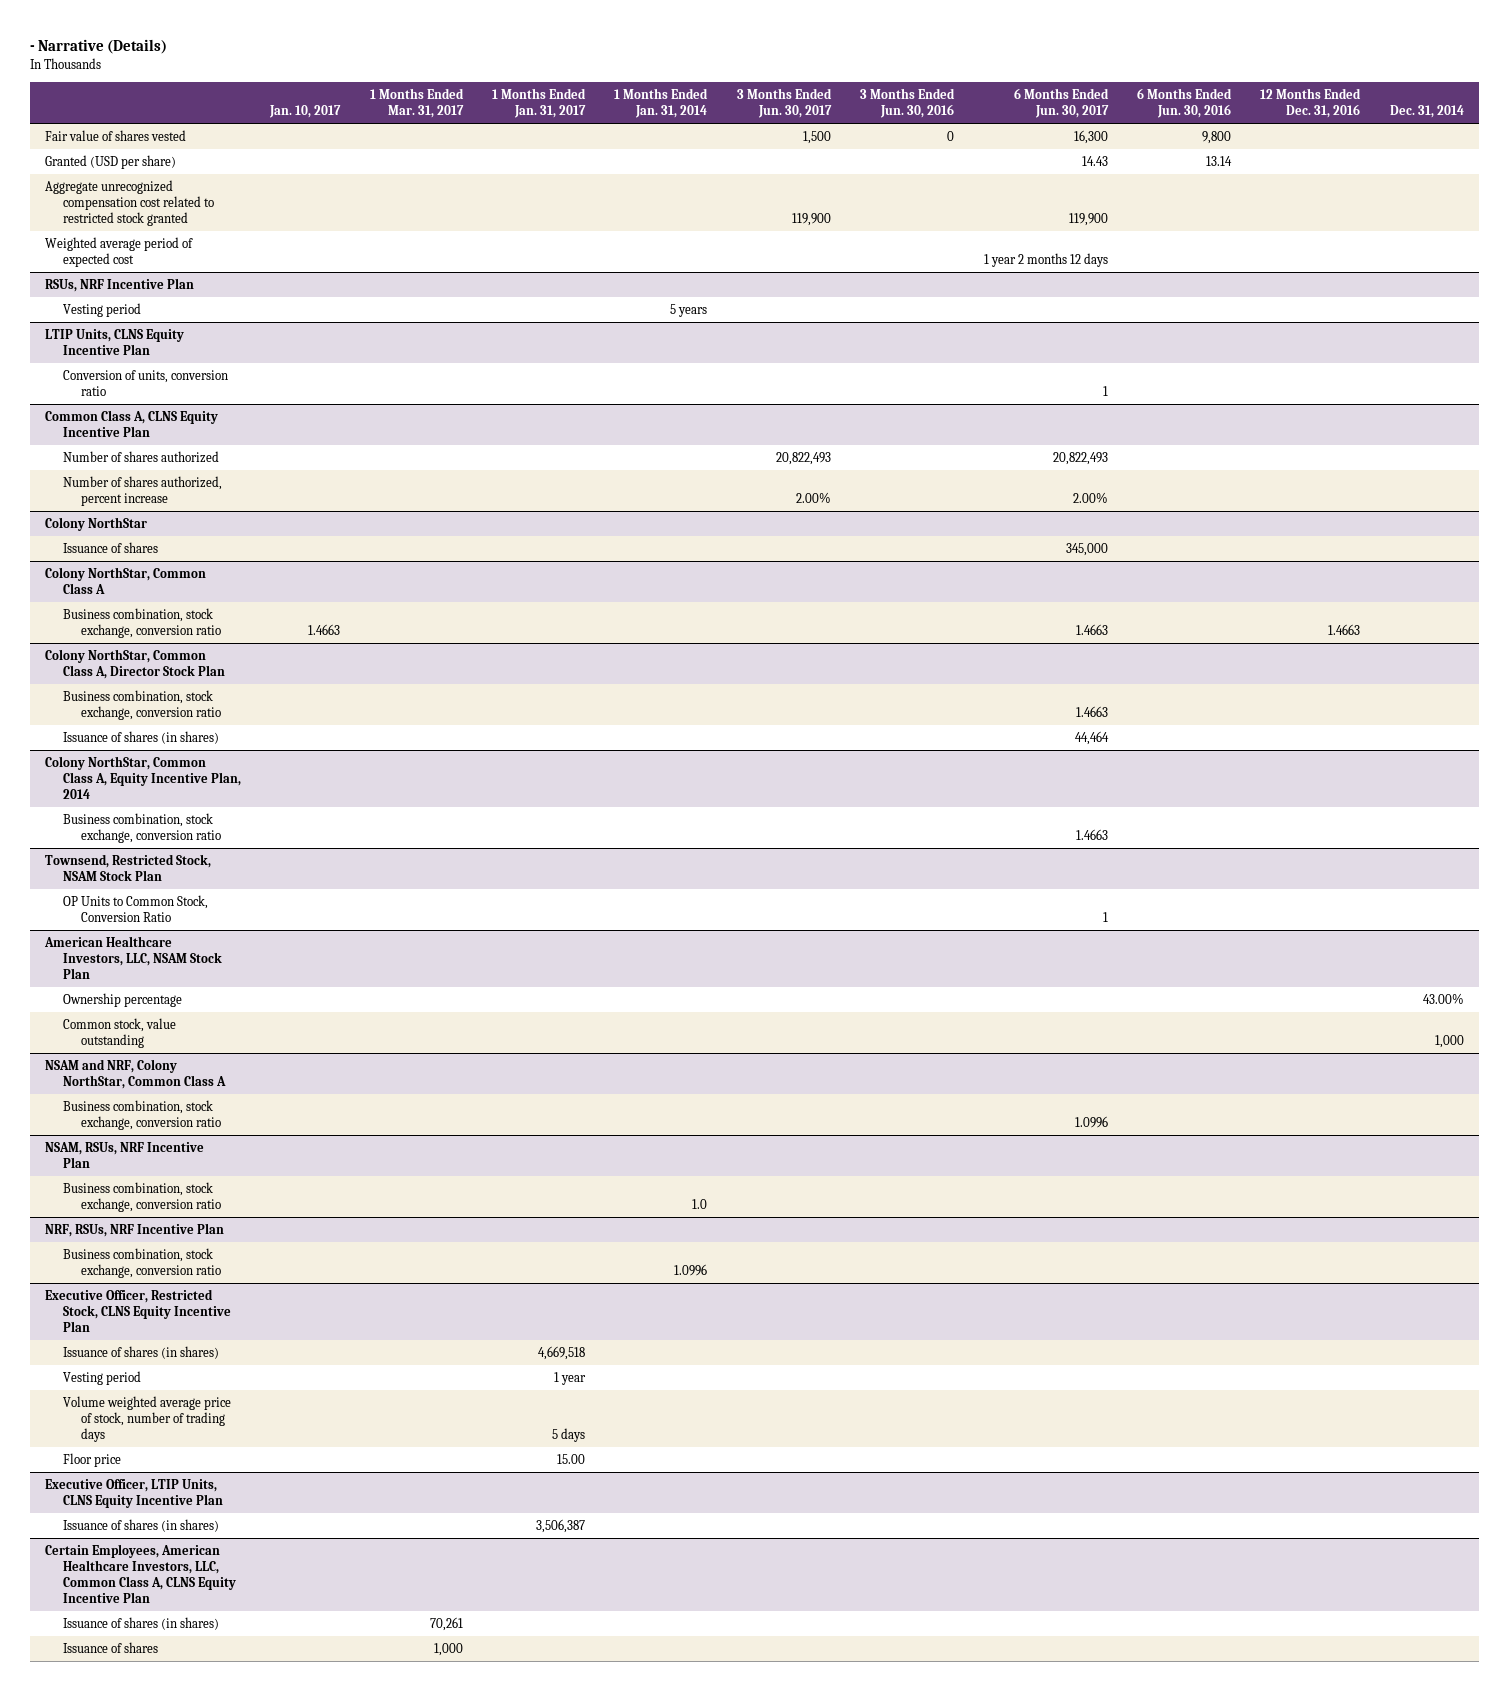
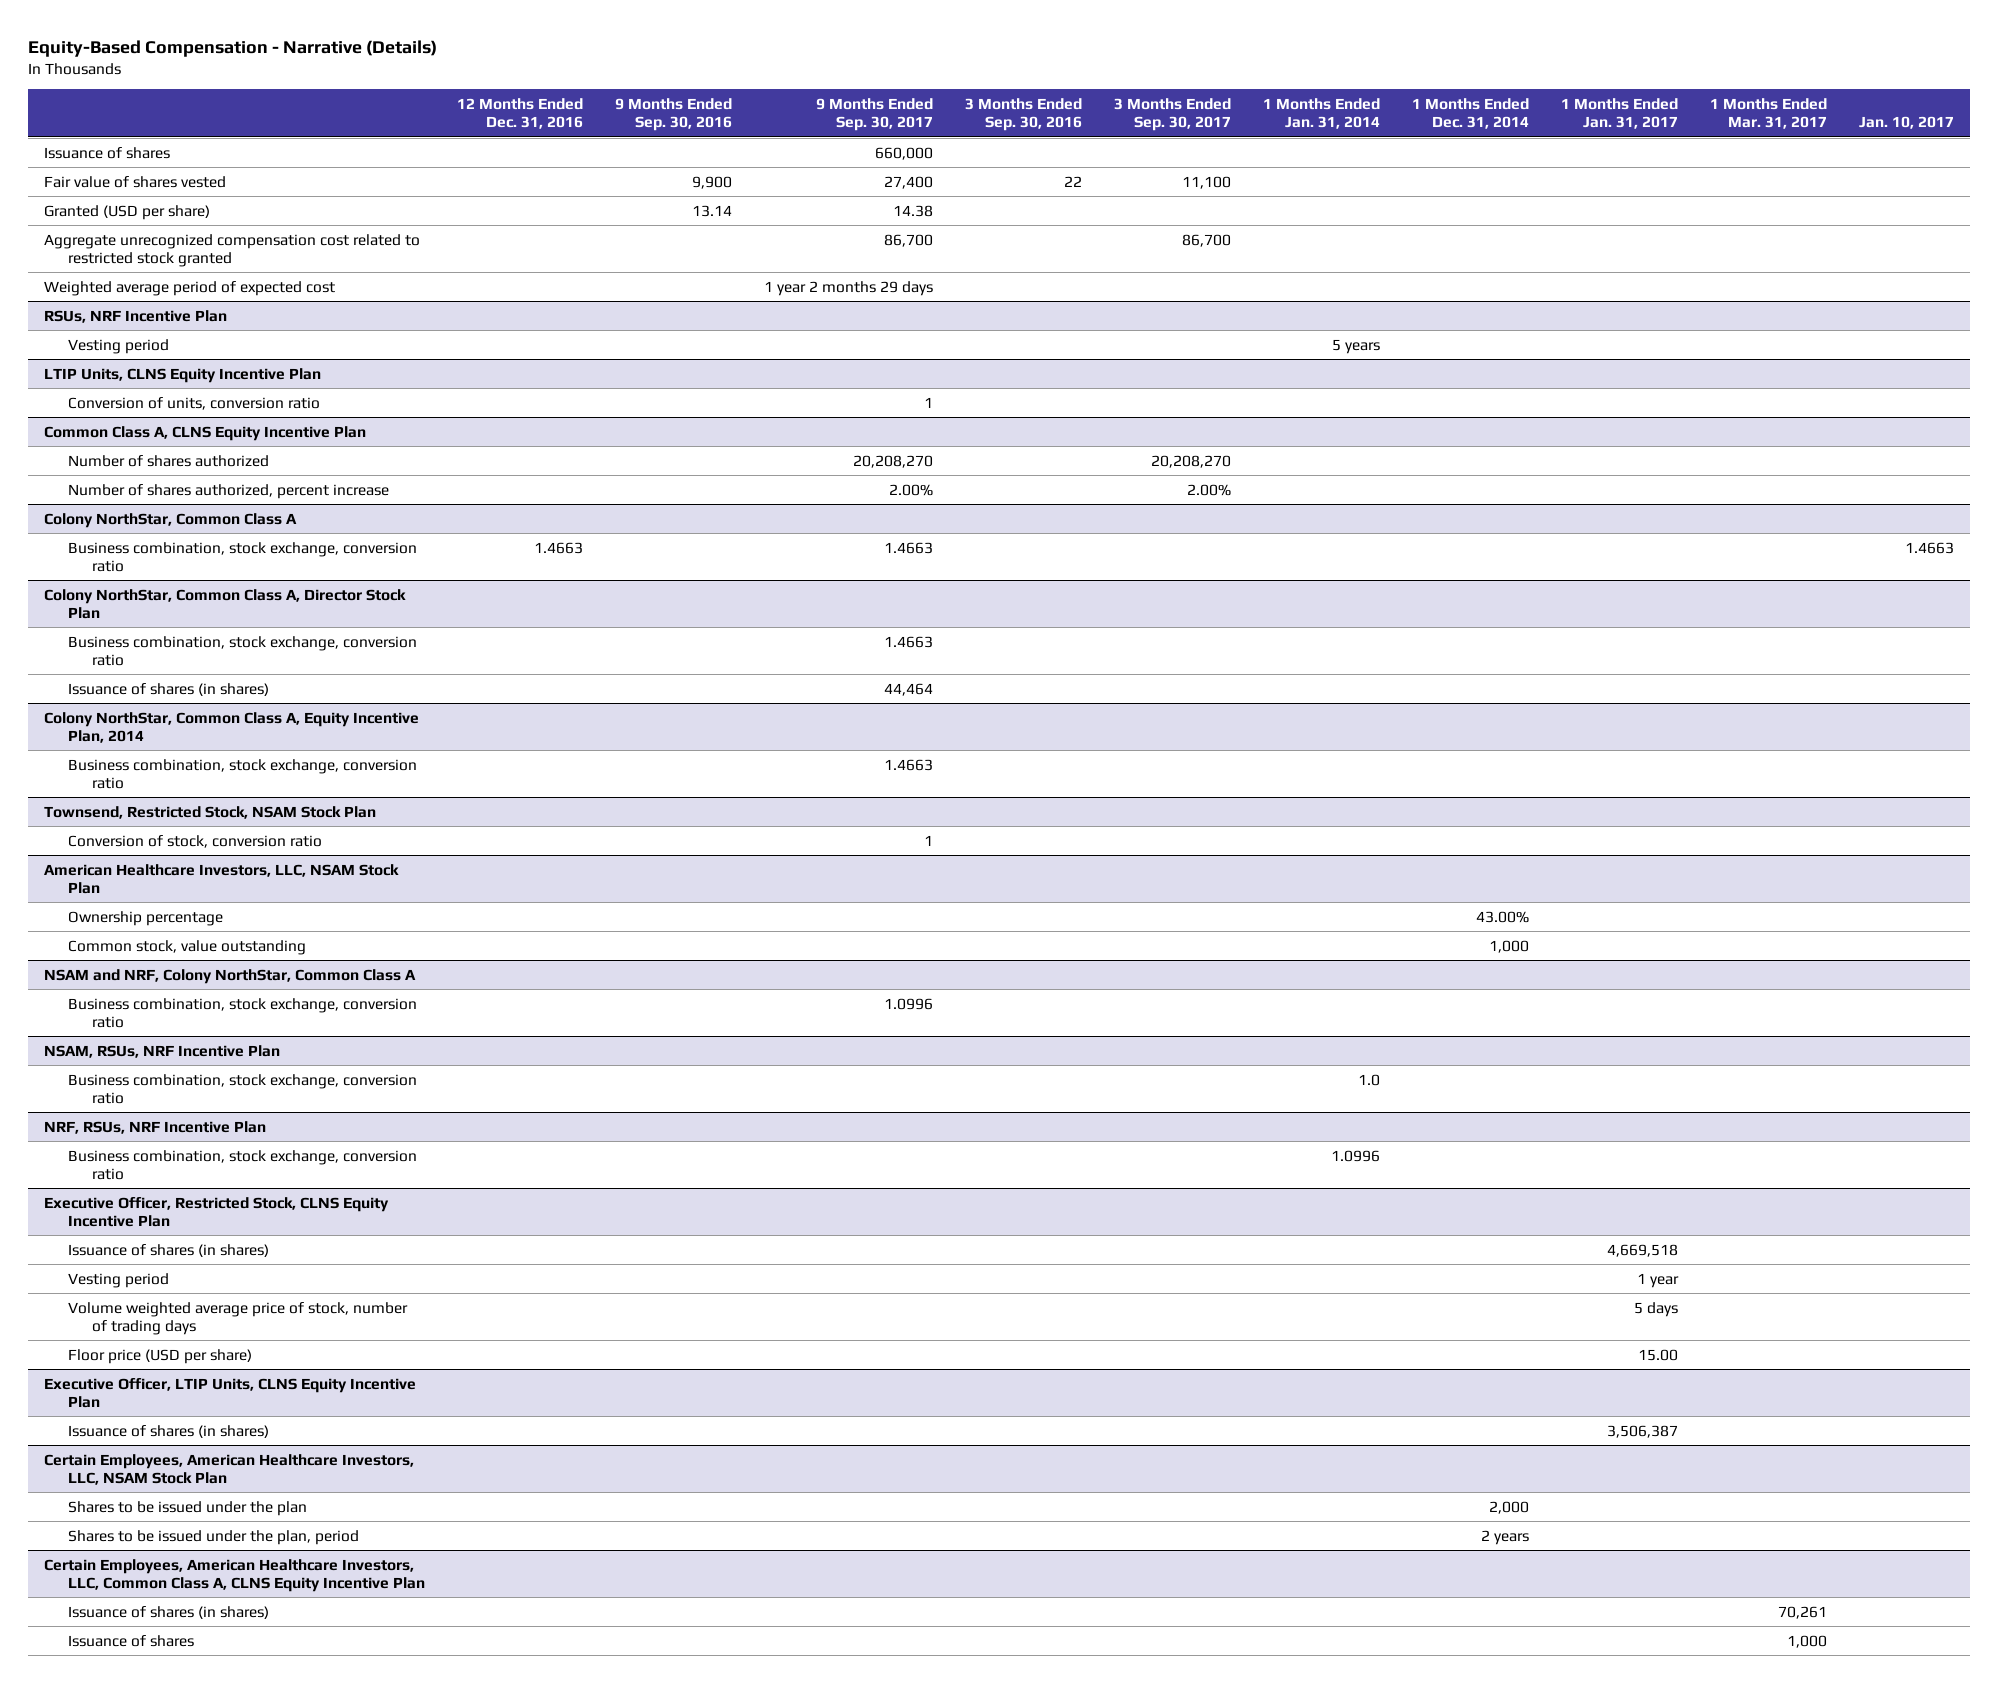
- - Narrative (Details)
+ Equity-Based Compensation - Narrative (Details)
- | Jan. 10, 2017 | 1 Months Ended Mar. 31, 2017 | 1 Months Ended Jan. 31, 2017 | 1 Months Ended Jan. 31, 2014 | 3 Months Ended Jun. 30, 2017 | 3 Months Ended Jun. 30, 2016 | 6 Months Ended Jun. 30, 2017 | 6 Months Ended Jun. 30, 2016 | 12 Months Ended Dec. 31, 2016 | Dec. 31, 2014
+ | 12 Months Ended Dec. 31, 2016 | 9 Months Ended Sep. 30, 2016 | 9 Months Ended Sep. 30, 2017 | 3 Months Ended Sep. 30, 2016 | 3 Months Ended Sep. 30, 2017 | 1 Months Ended Jan. 31, 2014 | 1 Months Ended Dec. 31, 2014 | 1 Months Ended Jan. 31, 2017 | 1 Months Ended Mar. 31, 2017 | Jan. 10, 2017
+ Issuance of shares | | | 660,000 | | | | | | |
- Colony NorthStar
- Issuance of shares | | | | | | | 345,000 | | |
@ Townsend, Restricted Stock, NSAM Stock Plan
- OP Units to Common Stock, Conversion Ratio | | | | | | | 1 | | |
+ Conversion of stock, conversion ratio | | | 1 | | | | | | |
@ Executive Officer, Restricted Stock, CLNS Equity Incentive Plan
- Floor price | | | 15.00 | | | | | | |
+ Floor price (USD per share) | | | | | | | | 15.00 | |
+ Certain Employees, American Healthcare Investors, LLC, NSAM Stock Plan
+ Shares to be issued under the plan | | | | | | | 2,000 | | |
+ Shares to be issued under the plan, period | | | | | | | 2 years | | |

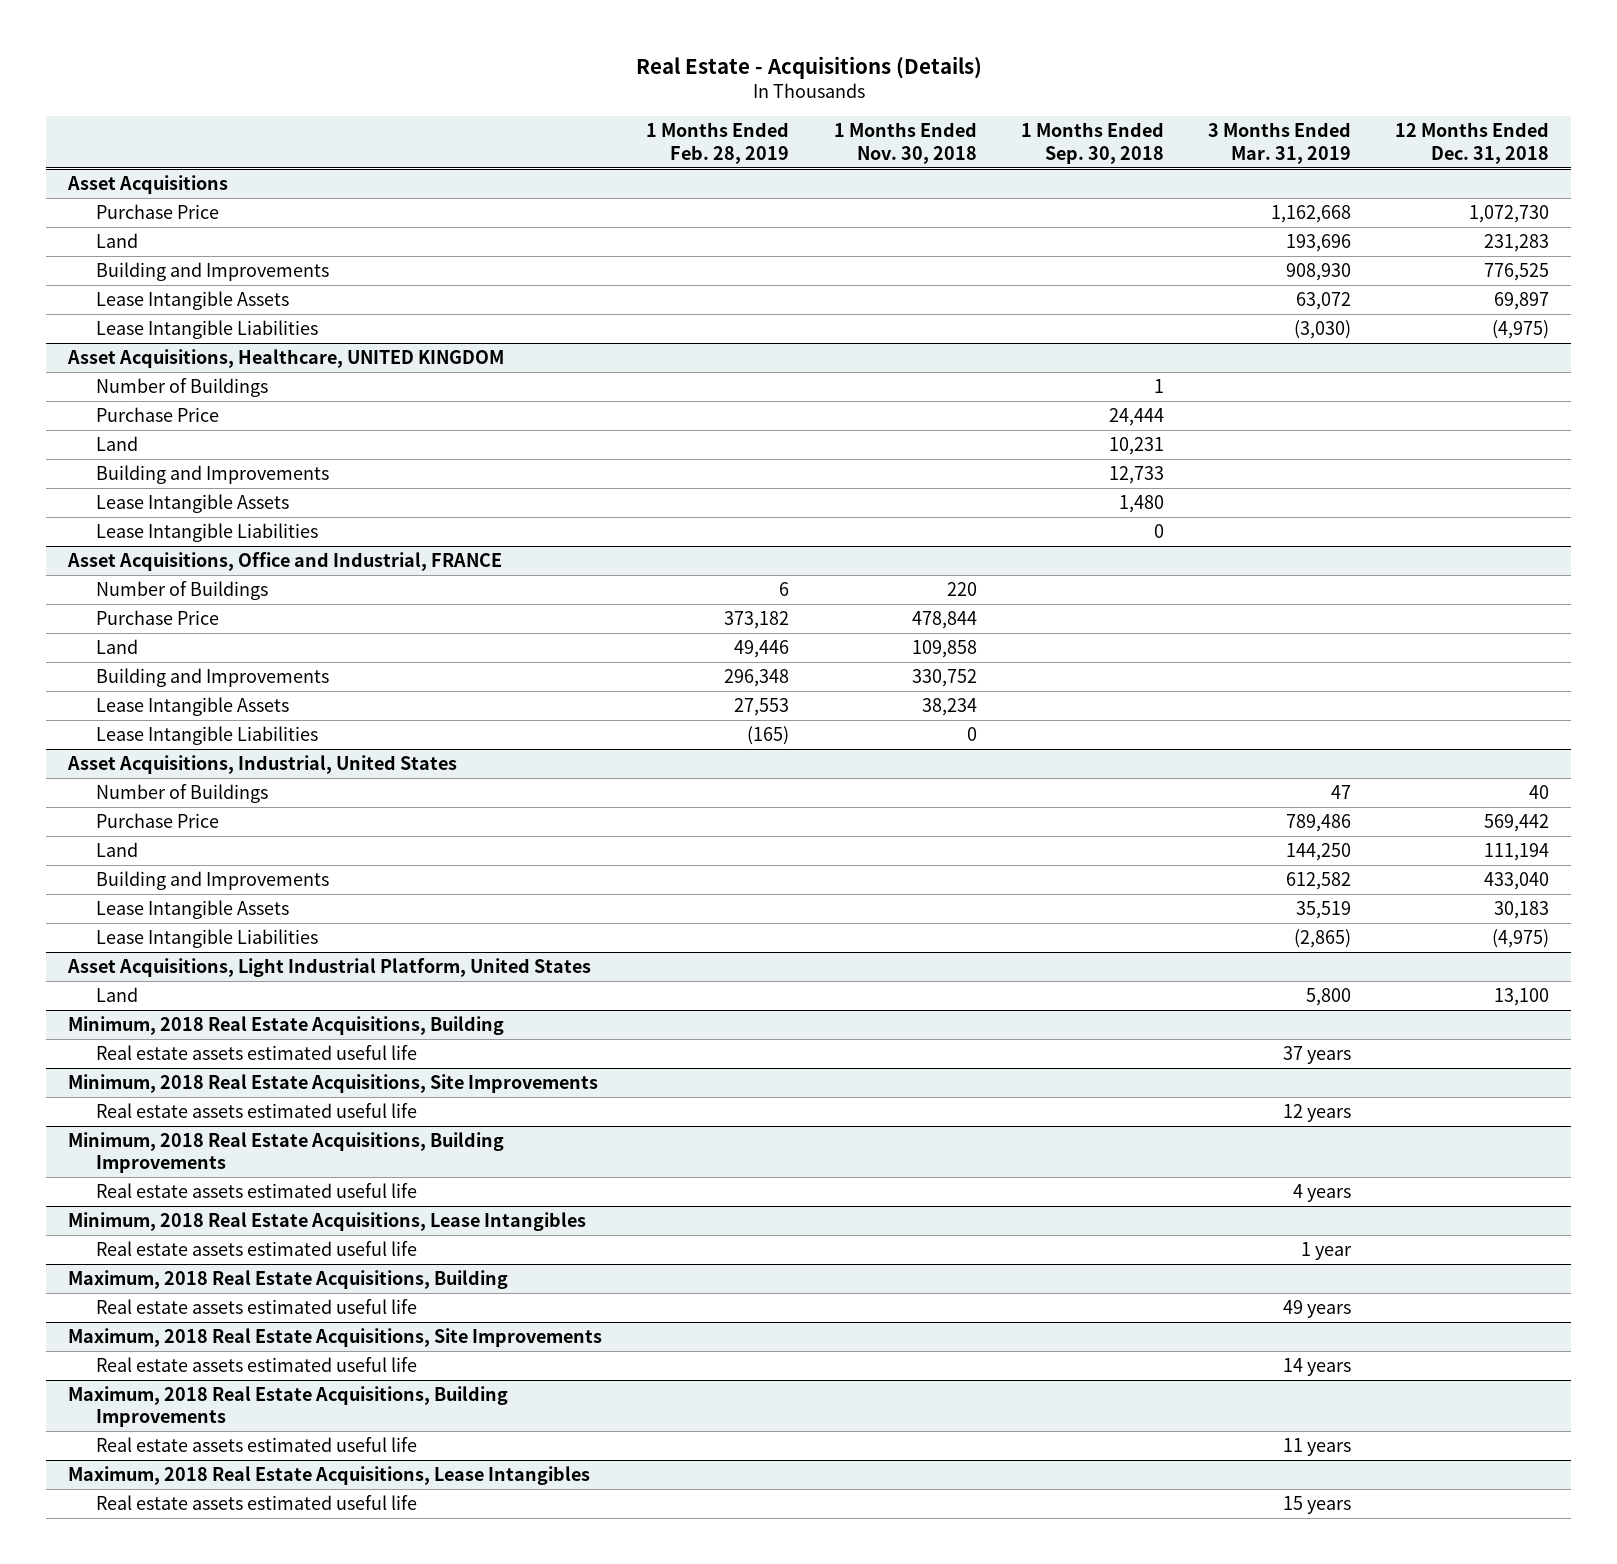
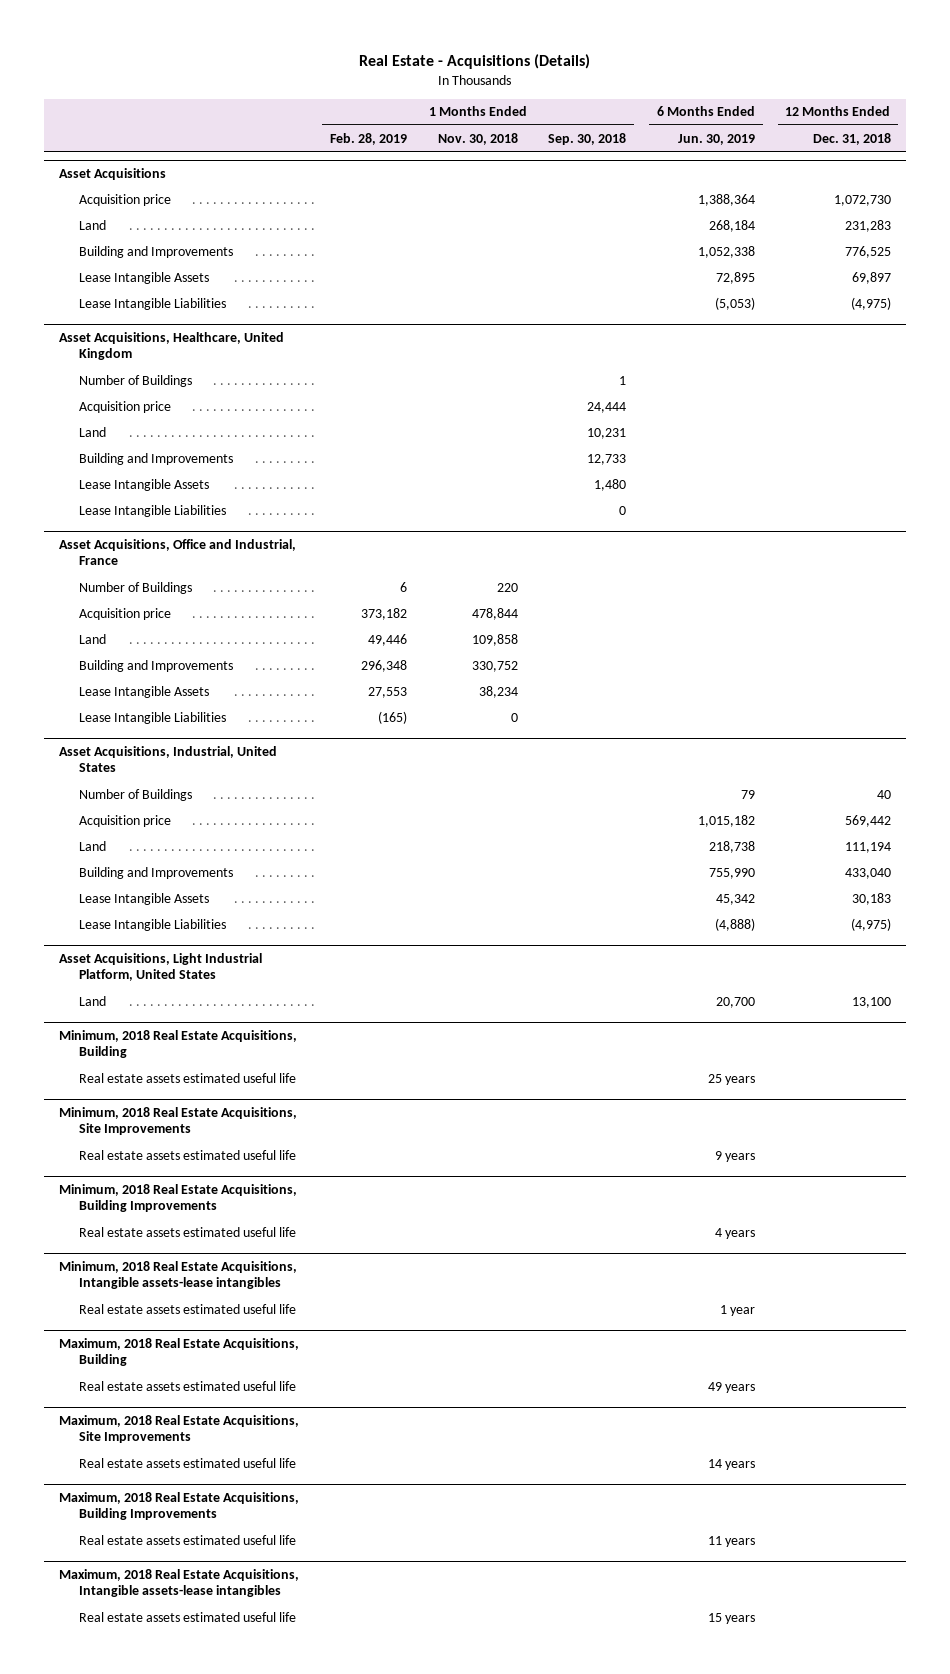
- | 1 Months Ended Feb. 28, 2019 | 1 Months Ended Nov. 30, 2018 | 1 Months Ended Sep. 30, 2018 | 3 Months Ended Mar. 31, 2019 | 12 Months Ended Dec. 31, 2018
+ | 1 Months Ended Feb. 28, 2019 | 1 Months Ended Nov. 30, 2018 | 1 Months Ended Sep. 30, 2018 | 6 Months Ended Jun. 30, 2019 | 12 Months Ended Dec. 31, 2018
@ Asset Acquisitions
- Purchase Price | | | | 1,162,668 | 1,072,730
+ Acquisition price | | | | 1,388,364 | 1,072,730
- Asset Acquisitions, Healthcare, UNITED KINGDOM
+ Asset Acquisitions, Healthcare, United Kingdom
- Purchase Price | | | 24,444 | |
+ Acquisition price | | | 24,444 | |
- Asset Acquisitions, Office and Industrial, FRANCE
+ Asset Acquisitions, Office and Industrial, France
- Purchase Price | 373,182 | 478,844 | | |
+ Acquisition price | 373,182 | 478,844 | | |
@ Asset Acquisitions, Industrial, United States
- Purchase Price | | | | 789,486 | 569,442
+ Acquisition price | | | | 1,015,182 | 569,442
- Minimum, 2018 Real Estate Acquisitions, Lease Intangibles
+ Minimum, 2018 Real Estate Acquisitions, Intangible assets-lease intangibles
- Maximum, 2018 Real Estate Acquisitions, Lease Intangibles
+ Maximum, 2018 Real Estate Acquisitions, Intangible assets-lease intangibles

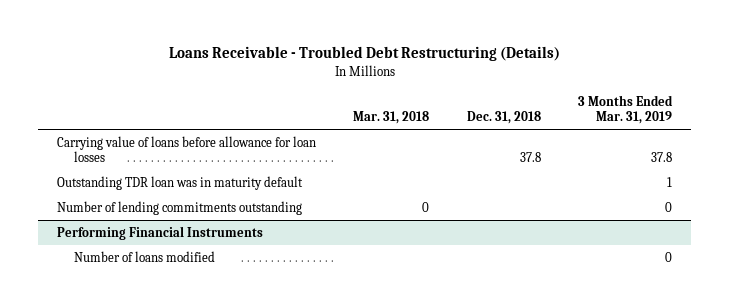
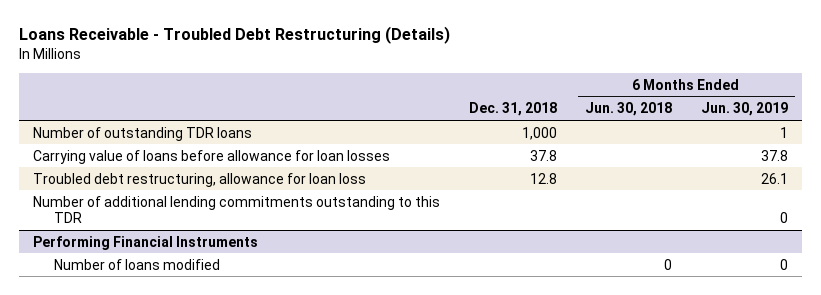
- | Mar. 31, 2018 | Dec. 31, 2018 | 3 Months Ended Mar. 31, 2019
+ | Dec. 31, 2018 | 6 Months Ended Jun. 30, 2018 | 6 Months Ended Jun. 30, 2019
+ Number of outstanding TDR loans | 1,000 | | 1
- Outstanding TDR loan was in maturity default | | | 1
- Number of lending commitments outstanding | 0 | | 0
+ Troubled debt restructuring, allowance for loan loss | 12.8 | | 26.1
+ Number of additional lending commitments outstanding to this TDR | | | 0

